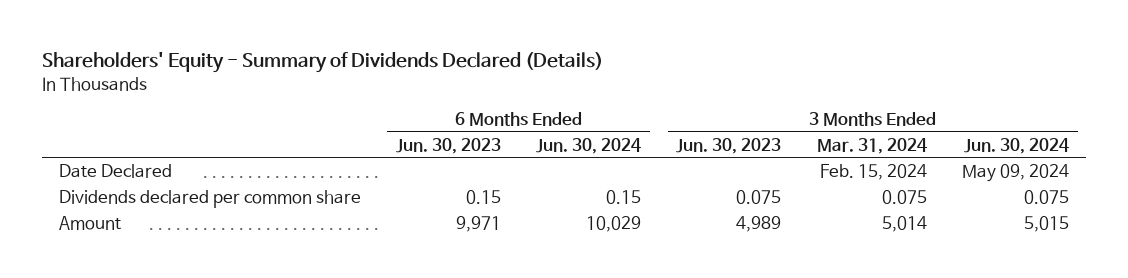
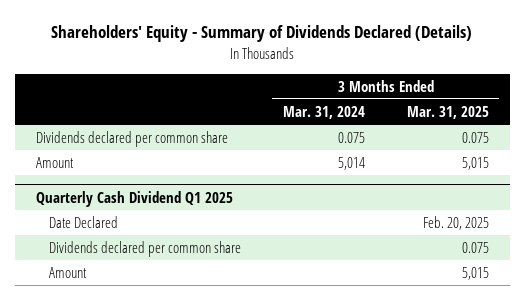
- | 6 Months Ended Jun. 30, 2023 | 6 Months Ended Jun. 30, 2024 | 3 Months Ended Jun. 30, 2023 | 3 Months Ended Mar. 31, 2024 | 3 Months Ended Jun. 30, 2024
+ | 3 Months Ended Mar. 31, 2024 | 3 Months Ended Mar. 31, 2025
- Date Declared | | | | Feb. 15, 2024 | May 09, 2024
+ Quarterly Cash Dividend Q1 2025
+ Date Declared | | Feb. 20, 2025
+ Dividends declared per common share | | 0.075
+ Amount | | 5,015

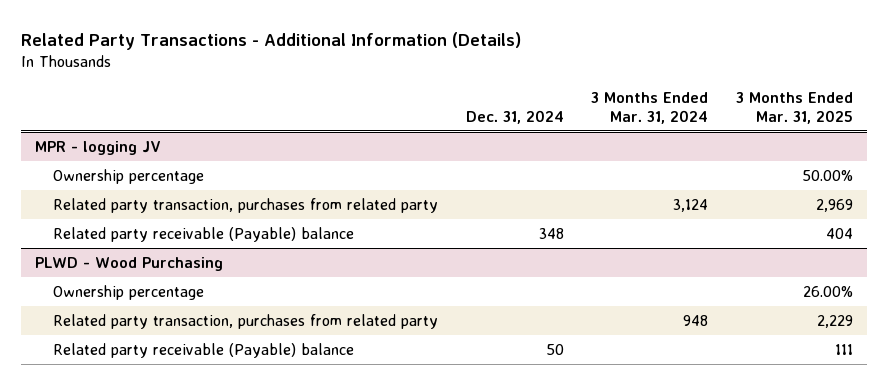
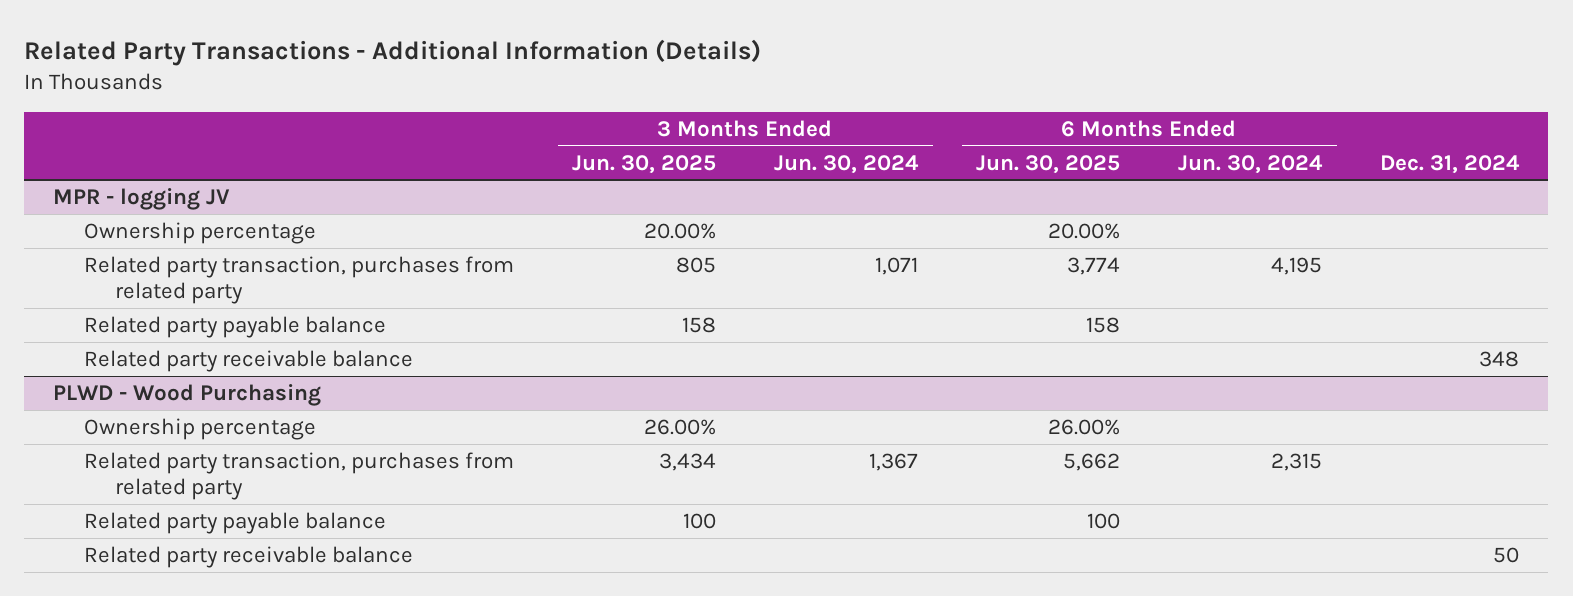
- | Dec. 31, 2024 | 3 Months Ended Mar. 31, 2024 | 3 Months Ended Mar. 31, 2025
+ | 3 Months Ended Jun. 30, 2025 | 3 Months Ended Jun. 30, 2024 | 6 Months Ended Jun. 30, 2025 | 6 Months Ended Jun. 30, 2024 | Dec. 31, 2024
@ MPR - logging JV
- Related party receivable (Payable) balance | 348 | | 404
+ Related party payable balance | 158 | | 158 | |
+ Related party receivable balance | | | | | 348
@ PLWD - Wood Purchasing
- Related party receivable (Payable) balance | 50 | | 111
+ Related party payable balance | 100 | | 100 | |
+ Related party receivable balance | | | | | 50

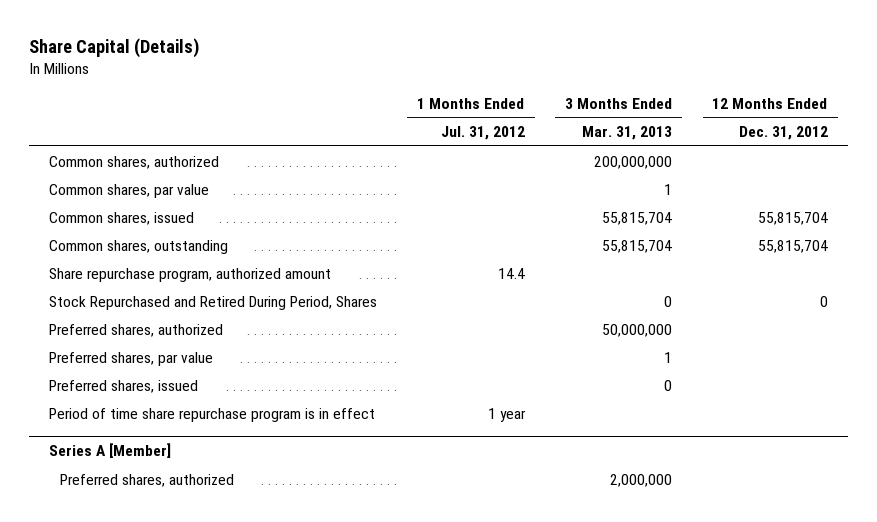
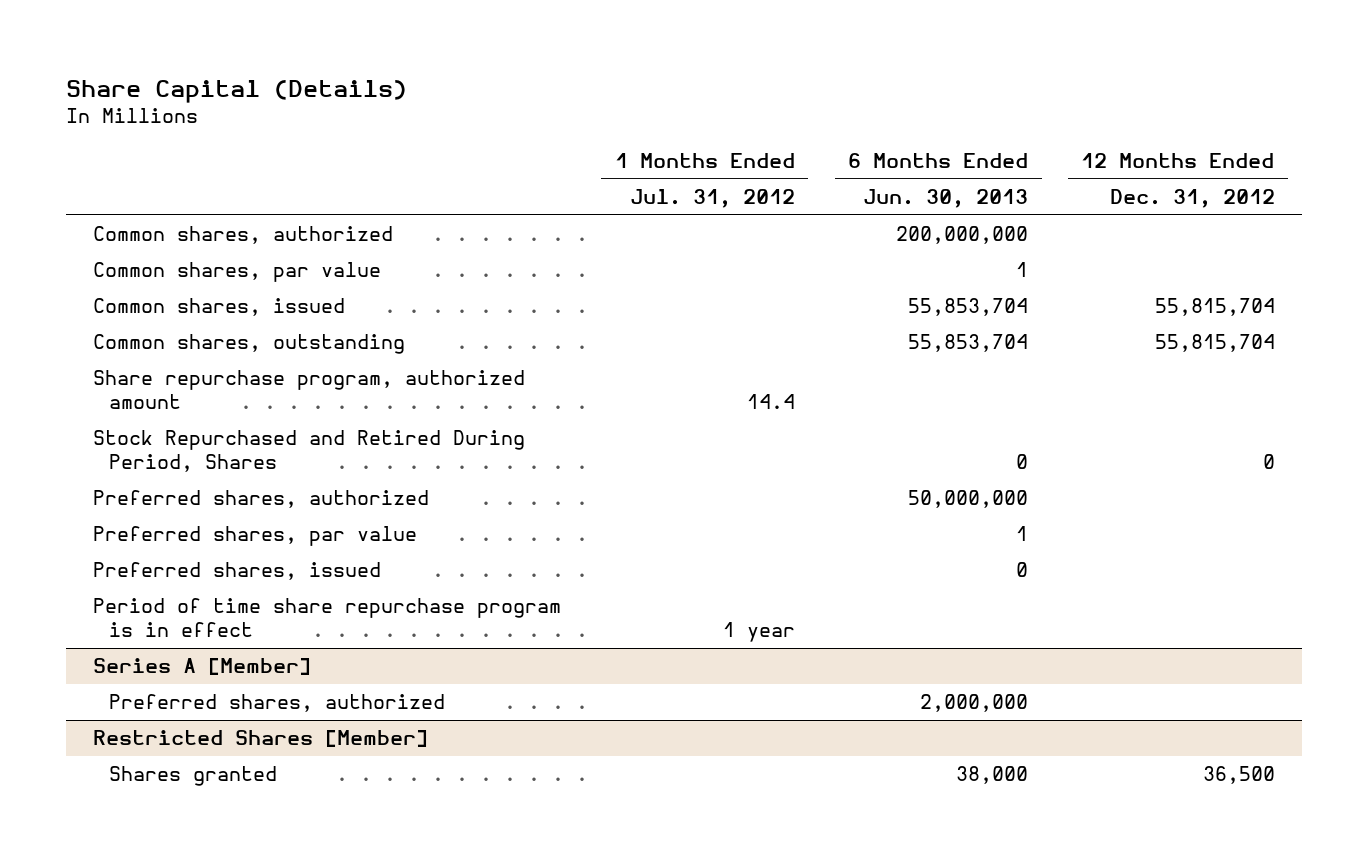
- | 1 Months Ended Jul. 31, 2012 | 3 Months Ended Mar. 31, 2013 | 12 Months Ended Dec. 31, 2012
+ | 1 Months Ended Jul. 31, 2012 | 6 Months Ended Jun. 30, 2013 | 12 Months Ended Dec. 31, 2012
+ Restricted Shares [Member]
+ Shares granted | | 38,000 | 36,500

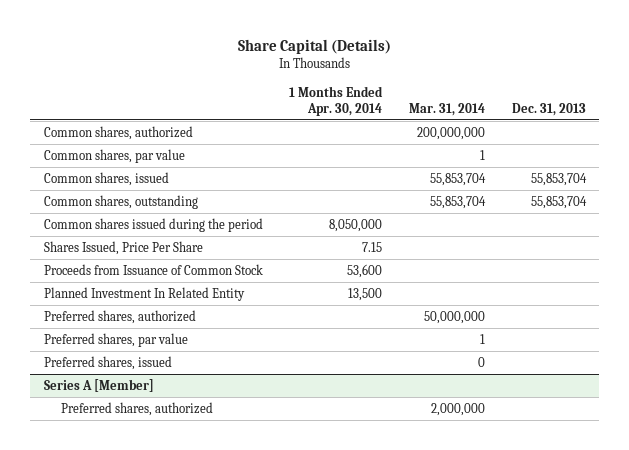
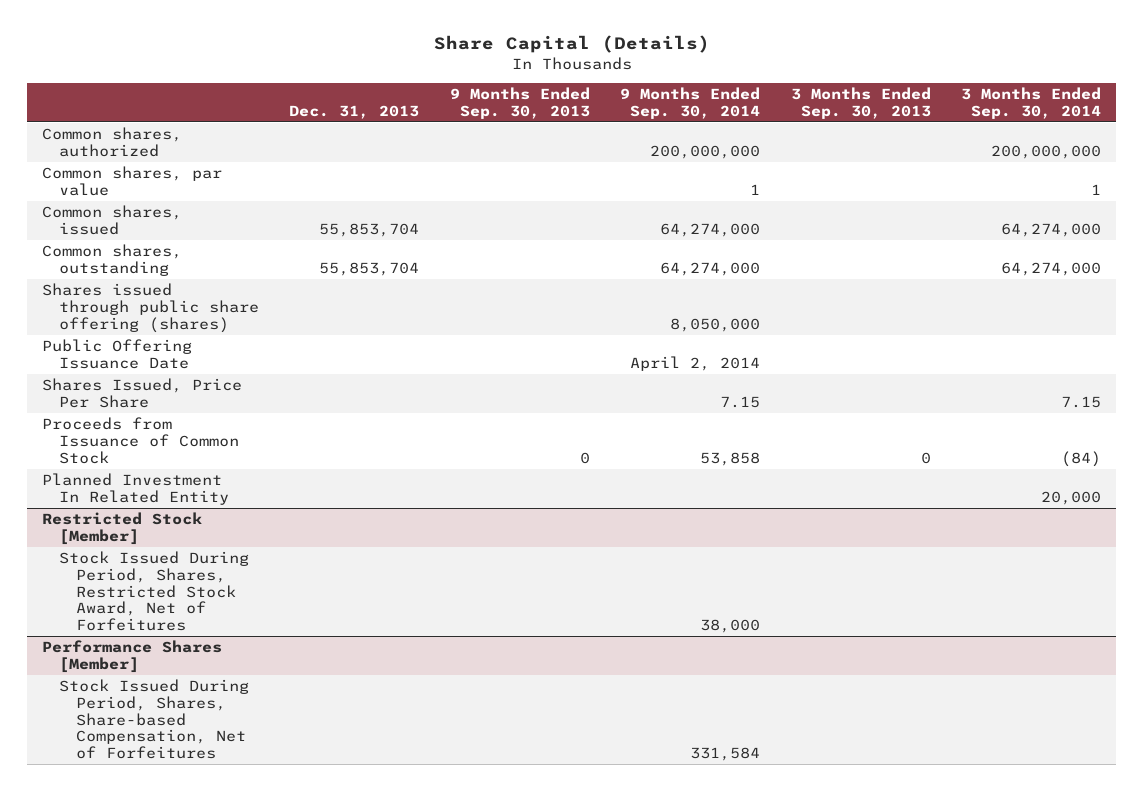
- | 1 Months Ended Apr. 30, 2014 | Mar. 31, 2014 | Dec. 31, 2013
+ | Dec. 31, 2013 | 9 Months Ended Sep. 30, 2013 | 9 Months Ended Sep. 30, 2014 | 3 Months Ended Sep. 30, 2013 | 3 Months Ended Sep. 30, 2014
- Common shares issued during the period | 8,050,000 | |
+ Shares issued through public share offering (shares) | | | 8,050,000 | |
+ Public Offering Issuance Date | | | April 2, 2014 | |
- Preferred shares, authorized | | 50,000,000 |
- Preferred shares, par value | | 1 |
- Preferred shares, issued | | 0 |
- Series A [Member]
- Preferred shares, authorized | | 2,000,000 |
+ Restricted Stock [Member]
+ Stock Issued During Period, Shares, Restricted Stock Award, Net of Forfeitures | | | 38,000 | |
+ Performance Shares [Member]
+ Stock Issued During Period, Shares, Share-based Compensation, Net of Forfeitures | | | 331,584 | |

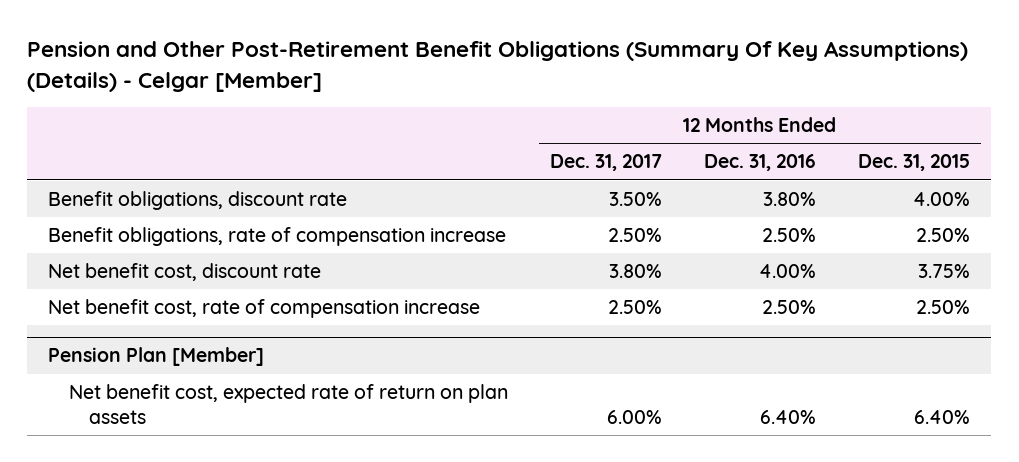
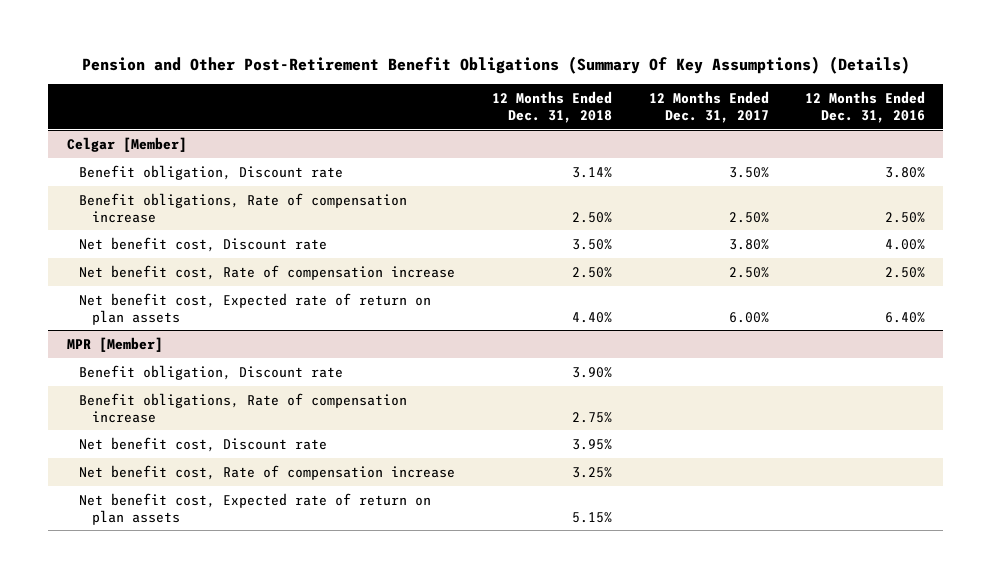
- Pension and Other Post-Retirement Benefit Obligations (Summary Of Key Assumptions) (Details) - Celgar [Member]
+ Pension and Other Post-Retirement Benefit Obligations (Summary Of Key Assumptions) (Details)
- | 12 Months Ended Dec. 31, 2017 | 12 Months Ended Dec. 31, 2016 | 12 Months Ended Dec. 31, 2015
+ | 12 Months Ended Dec. 31, 2018 | 12 Months Ended Dec. 31, 2017 | 12 Months Ended Dec. 31, 2016
- Benefit obligations, discount rate | 3.50% | 3.80% | 4.00%
- Benefit obligations, rate of compensation increase | 2.50% | 2.50% | 2.50%
- Net benefit cost, discount rate | 3.80% | 4.00% | 3.75%
- Net benefit cost, rate of compensation increase | 2.50% | 2.50% | 2.50%
- Pension Plan [Member]
- Net benefit cost, expected rate of return on plan assets | 6.00% | 6.40% | 6.40%
+ Celgar [Member]
+ Benefit obligation, Discount rate | 3.14% | 3.50% | 3.80%
+ Benefit obligations, Rate of compensation increase | 2.50% | 2.50% | 2.50%
+ Net benefit cost, Discount rate | 3.50% | 3.80% | 4.00%
+ Net benefit cost, Rate of compensation increase | 2.50% | 2.50% | 2.50%
+ Net benefit cost, Expected rate of return on plan assets | 4.40% | 6.00% | 6.40%
+ MPR [Member]
+ Benefit obligation, Discount rate | 3.90% | |
+ Benefit obligations, Rate of compensation increase | 2.75% | |
+ Net benefit cost, Discount rate | 3.95% | |
+ Net benefit cost, Rate of compensation increase | 3.25% | |
+ Net benefit cost, Expected rate of return on plan assets | 5.15% | |

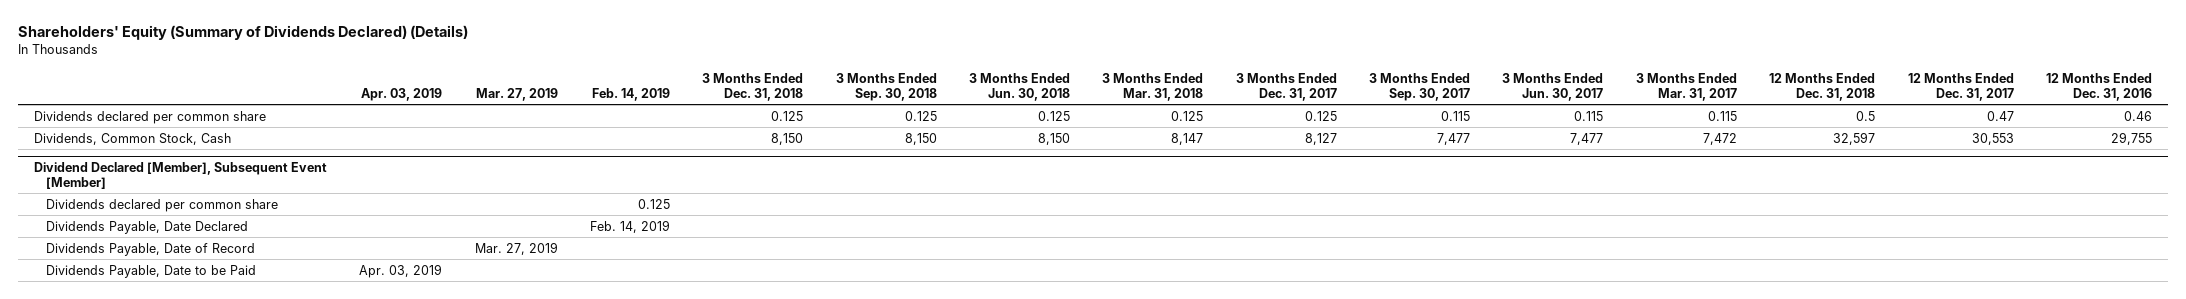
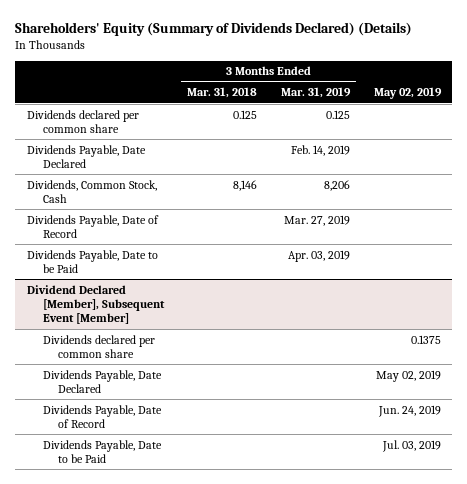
- | Apr. 03, 2019 | Mar. 27, 2019 | Feb. 14, 2019 | 3 Months Ended Dec. 31, 2018 | 3 Months Ended Sep. 30, 2018 | 3 Months Ended Jun. 30, 2018 | 3 Months Ended Mar. 31, 2018 | 3 Months Ended Dec. 31, 2017 | 3 Months Ended Sep. 30, 2017 | 3 Months Ended Jun. 30, 2017 | 3 Months Ended Mar. 31, 2017 | 12 Months Ended Dec. 31, 2018 | 12 Months Ended Dec. 31, 2017 | 12 Months Ended Dec. 31, 2016
+ | 3 Months Ended Mar. 31, 2018 | 3 Months Ended Mar. 31, 2019 | May 02, 2019
- Dividends, Common Stock, Cash | | | | 8,150 | 8,150 | 8,150 | 8,147 | 8,127 | 7,477 | 7,477 | 7,472 | 32,597 | 30,553 | 29,755
+ Dividends Payable, Date Declared | | Feb. 14, 2019 |
+ Dividends, Common Stock, Cash | 8,146 | 8,206 |
+ Dividends Payable, Date of Record | | Mar. 27, 2019 |
+ Dividends Payable, Date to be Paid | | Apr. 03, 2019 |

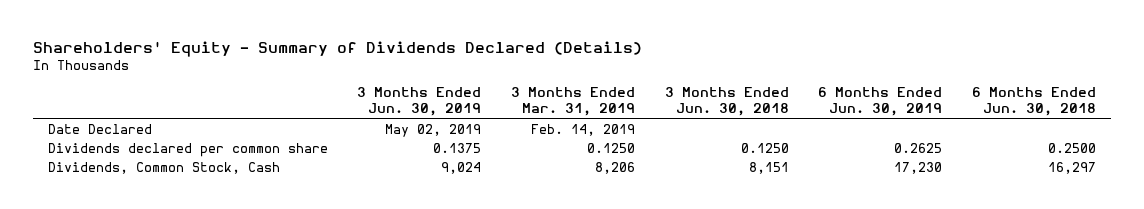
- Shareholders' Equity (Summary of Dividends Declared) (Details)
+ Shareholders' Equity - Summary of Dividends Declared (Details)
- | 3 Months Ended Mar. 31, 2018 | 3 Months Ended Mar. 31, 2019 | May 02, 2019
+ | 3 Months Ended Jun. 30, 2019 | 3 Months Ended Mar. 31, 2019 | 3 Months Ended Jun. 30, 2018 | 6 Months Ended Jun. 30, 2019 | 6 Months Ended Jun. 30, 2018
- Dividends declared per common share | 0.125 | 0.125 |
- Dividends Payable, Date Declared | | Feb. 14, 2019 |
+ Date Declared | May 02, 2019 | Feb. 14, 2019 | | |
+ Dividends declared per common share | 0.1375 | 0.1250 | 0.1250 | 0.2625 | 0.2500
- Dividends Payable, Date of Record | | Mar. 27, 2019 |
- Dividends Payable, Date to be Paid | | Apr. 03, 2019 |
- Dividend Declared [Member], Subsequent Event [Member]
- Dividends declared per common share | | | 0.1375
- Dividends Payable, Date Declared | | | May 02, 2019
- Dividends Payable, Date of Record | | | Jun. 24, 2019
- Dividends Payable, Date to be Paid | | | Jul. 03, 2019

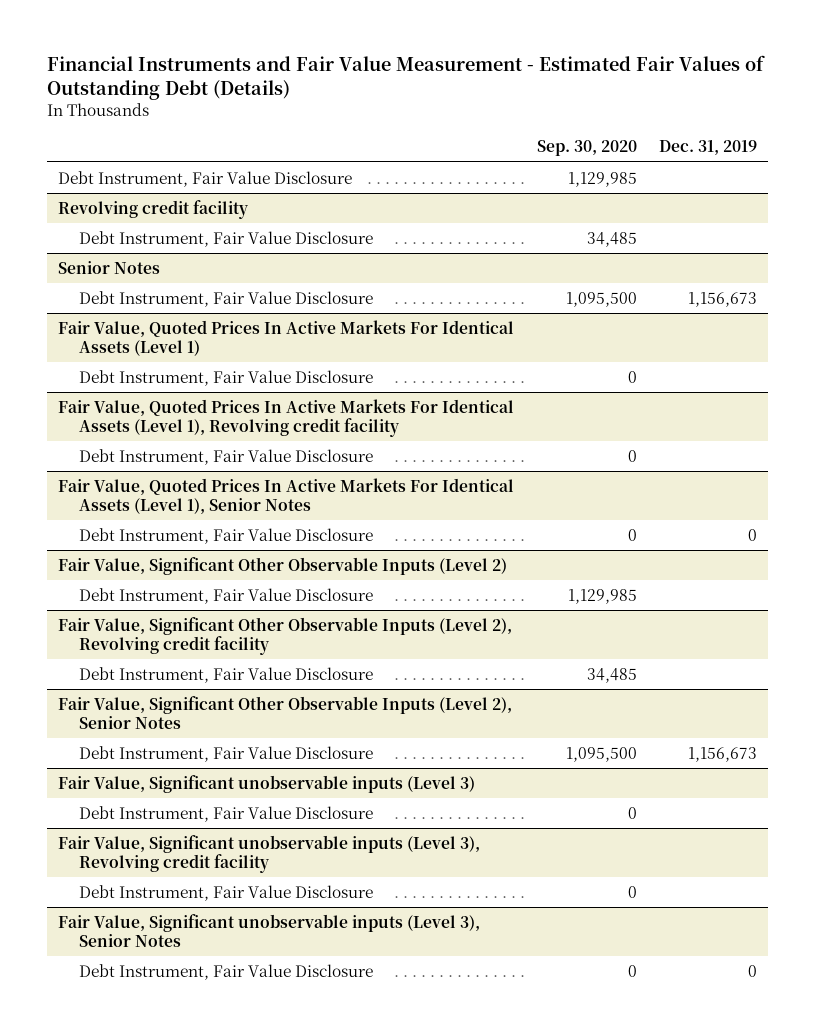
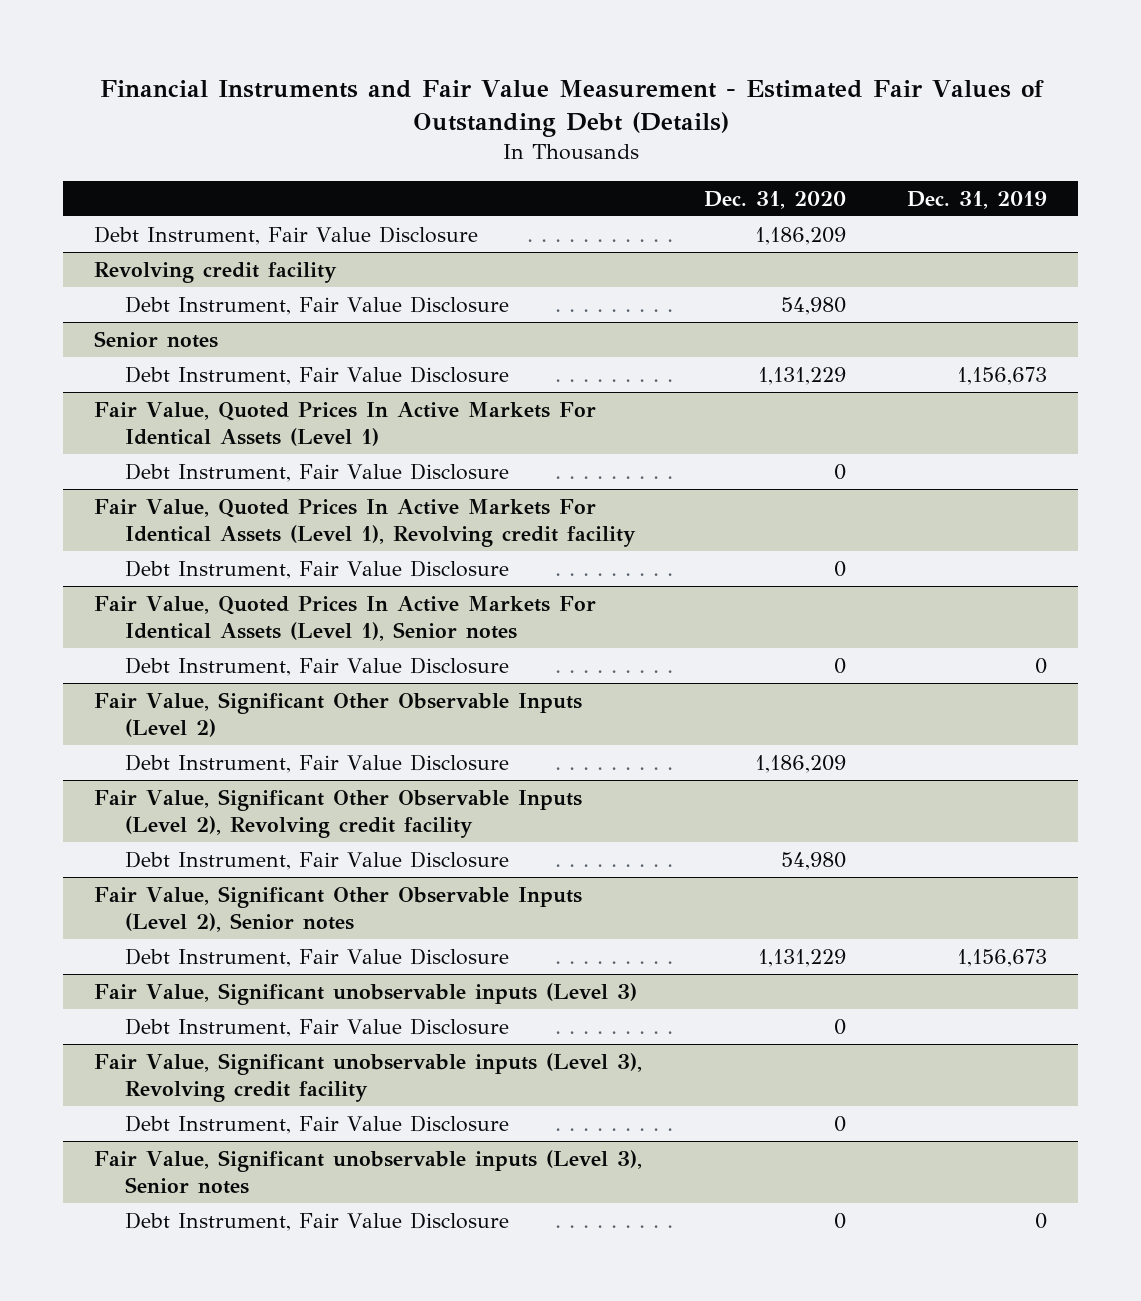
- | Sep. 30, 2020 | Dec. 31, 2019
+ | Dec. 31, 2020 | Dec. 31, 2019
- Senior Notes
+ Senior notes
- Fair Value, Quoted Prices In Active Markets For Identical Assets (Level 1), Senior Notes
+ Fair Value, Quoted Prices In Active Markets For Identical Assets (Level 1), Senior notes
- Fair Value, Significant Other Observable Inputs (Level 2), Senior Notes
+ Fair Value, Significant Other Observable Inputs (Level 2), Senior notes
- Fair Value, Significant unobservable inputs (Level 3), Senior Notes
+ Fair Value, Significant unobservable inputs (Level 3), Senior notes

